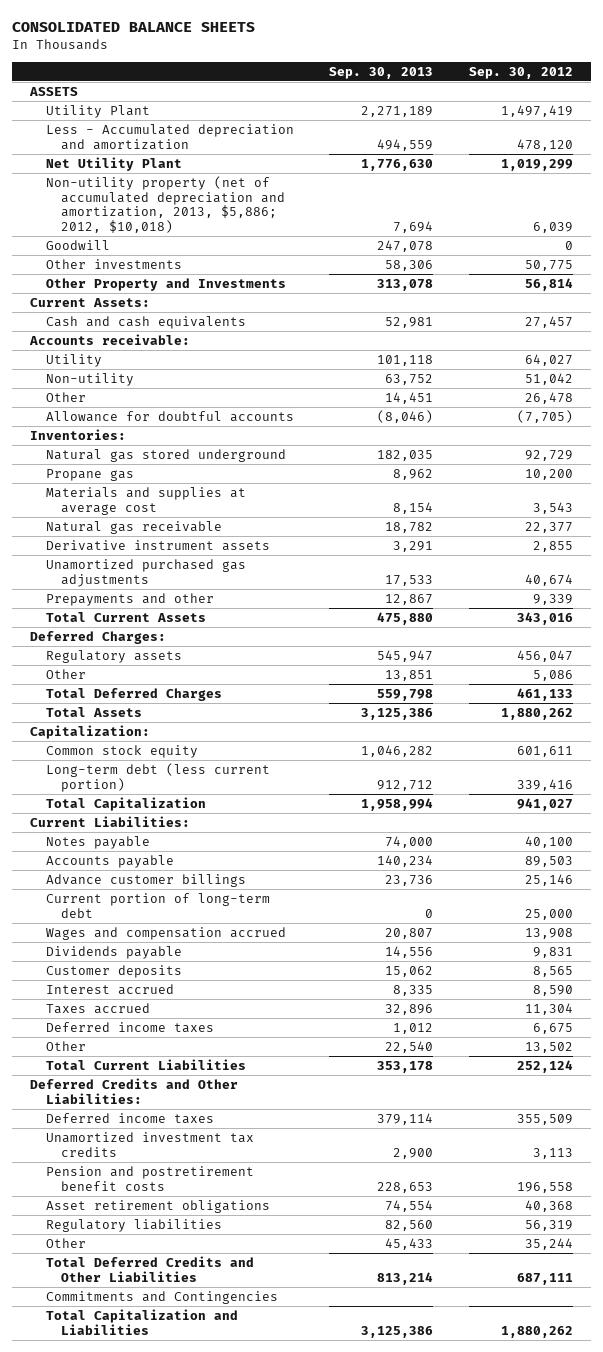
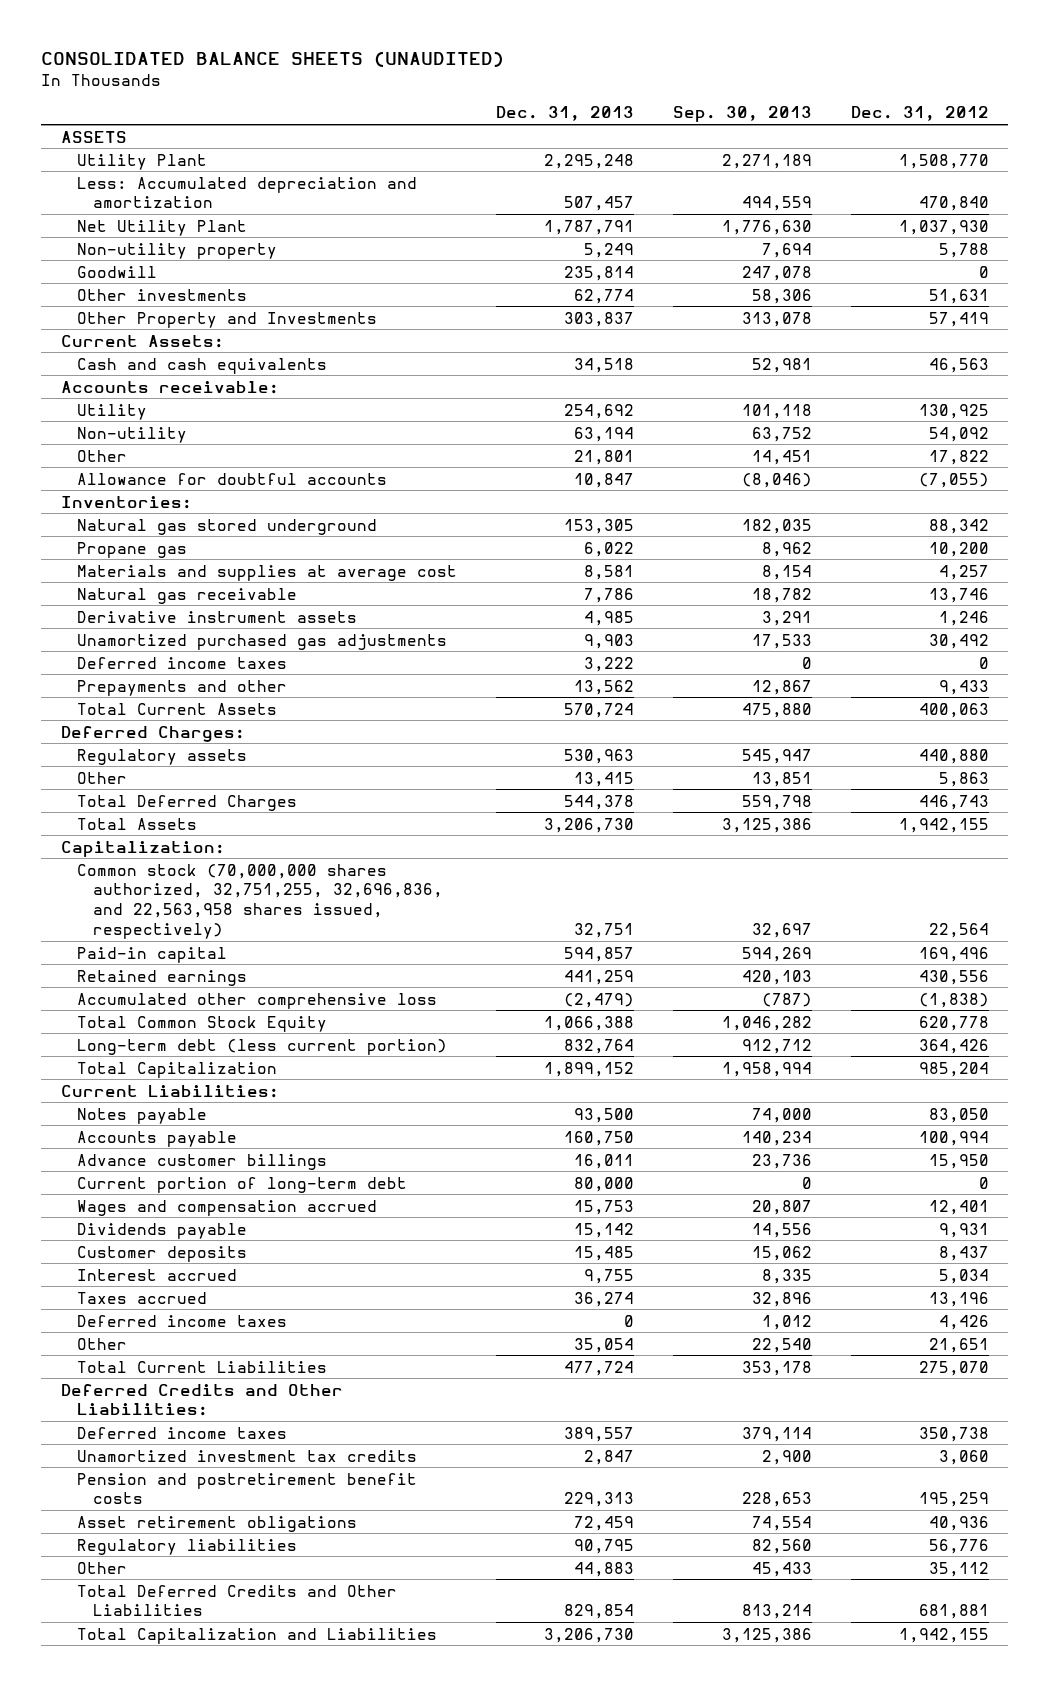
- CONSOLIDATED BALANCE SHEETS
+ CONSOLIDATED BALANCE SHEETS (UNAUDITED)
- | Sep. 30, 2013 | Sep. 30, 2012
+ | Dec. 31, 2013 | Sep. 30, 2013 | Dec. 31, 2012
- Less - Accumulated depreciation and amortization | 494,559 | 478,120
+ Less: Accumulated depreciation and amortization | 507,457 | 494,559 | 470,840
- Non-utility property (net of accumulated depreciation and amortization, 2013, $5,886; 2012, $10,018) | 7,694 | 6,039
+ Non-utility property | 5,249 | 7,694 | 5,788
+ Deferred income taxes | 3,222 | 0 | 0
- Common stock equity | 1,046,282 | 601,611
+ Common stock (70,000,000 shares authorized, 32,751,255, 32,696,836, and 22,563,958 shares issued, respectively) | 32,751 | 32,697 | 22,564
+ Paid-in capital | 594,857 | 594,269 | 169,496
+ Retained earnings | 441,259 | 420,103 | 430,556
+ Accumulated other comprehensive loss | (2,479) | (787) | (1,838)
+ Total Common Stock Equity | 1,066,388 | 1,046,282 | 620,778
- Commitments and Contingencies

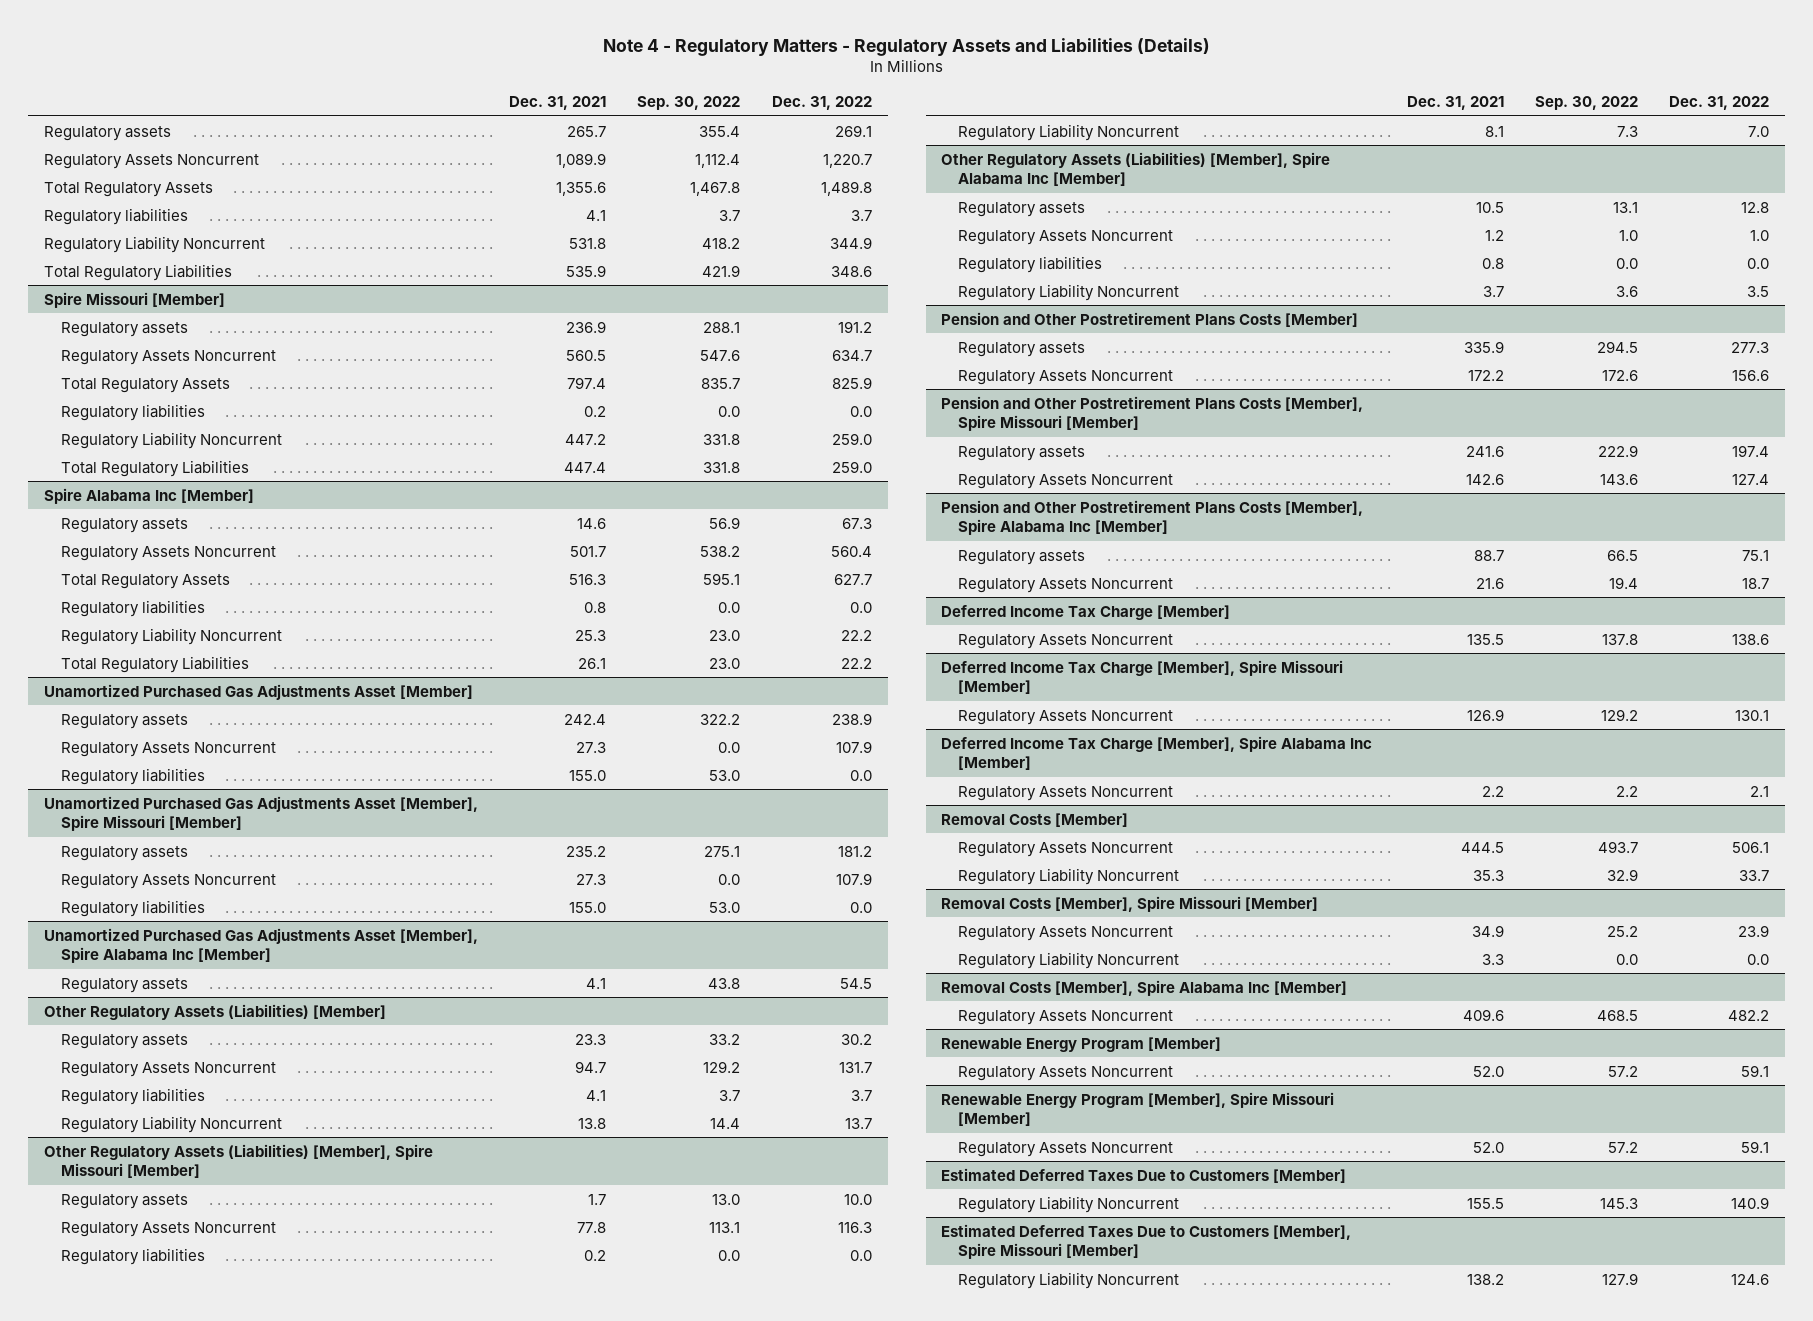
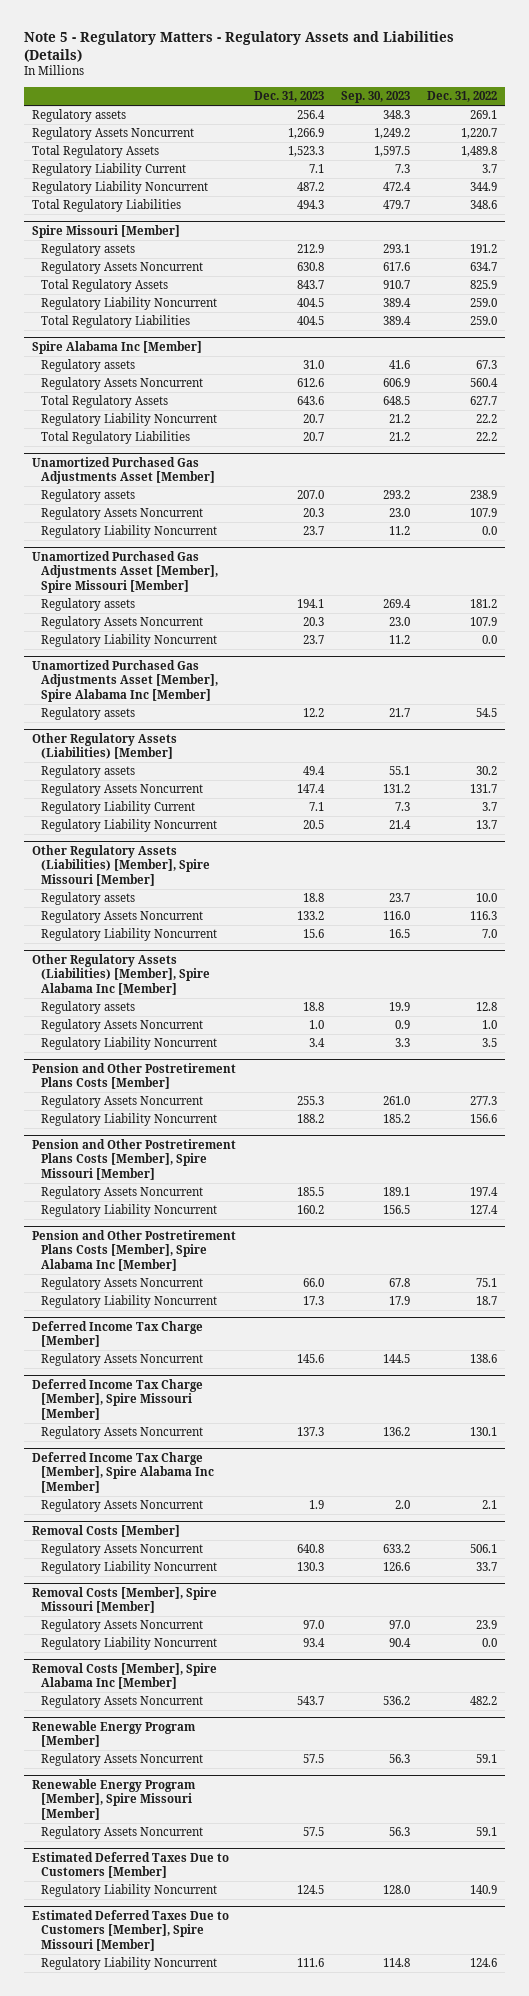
- Note 4 - Regulatory Matters - Regulatory Assets and Liabilities (Details)
+ Note 5 - Regulatory Matters - Regulatory Assets and Liabilities (Details)
- | Dec. 31, 2021 | Sep. 30, 2022 | Dec. 31, 2022
+ | Dec. 31, 2023 | Sep. 30, 2023 | Dec. 31, 2022
- Regulatory liabilities | 4.1 | 3.7 | 3.7
+ Regulatory Liability Current | 7.1 | 7.3 | 3.7
@ Spire Missouri [Member]
- Regulatory liabilities | 0.2 | 0.0 | 0.0
@ Spire Alabama Inc [Member]
- Regulatory liabilities | 0.8 | 0.0 | 0.0
@ Unamortized Purchased Gas Adjustments Asset [Member]
- Regulatory liabilities | 155.0 | 53.0 | 0.0
+ Regulatory Liability Noncurrent | 23.7 | 11.2 | 0.0
@ Unamortized Purchased Gas Adjustments Asset [Member], Spire Missouri [Member]
- Regulatory liabilities | 155.0 | 53.0 | 0.0
+ Regulatory Liability Noncurrent | 23.7 | 11.2 | 0.0
@ Other Regulatory Assets (Liabilities) [Member]
- Regulatory liabilities | 4.1 | 3.7 | 3.7
+ Regulatory Liability Current | 7.1 | 7.3 | 3.7
@ Other Regulatory Assets (Liabilities) [Member], Spire Missouri [Member]
- Regulatory liabilities | 0.2 | 0.0 | 0.0
@ Other Regulatory Assets (Liabilities) [Member], Spire Alabama Inc [Member]
- Regulatory liabilities | 0.8 | 0.0 | 0.0
@ Pension and Other Postretirement Plans Costs [Member]
- Regulatory assets | 335.9 | 294.5 | 277.3
- Regulatory Assets Noncurrent | 172.2 | 172.6 | 156.6
+ Regulatory Assets Noncurrent | 255.3 | 261.0 | 277.3
+ Regulatory Liability Noncurrent | 188.2 | 185.2 | 156.6
@ Pension and Other Postretirement Plans Costs [Member], Spire Missouri [Member]
- Regulatory assets | 241.6 | 222.9 | 197.4
- Regulatory Assets Noncurrent | 142.6 | 143.6 | 127.4
+ Regulatory Assets Noncurrent | 185.5 | 189.1 | 197.4
+ Regulatory Liability Noncurrent | 160.2 | 156.5 | 127.4
@ Pension and Other Postretirement Plans Costs [Member], Spire Alabama Inc [Member]
- Regulatory assets | 88.7 | 66.5 | 75.1
- Regulatory Assets Noncurrent | 21.6 | 19.4 | 18.7
+ Regulatory Assets Noncurrent | 66.0 | 67.8 | 75.1
+ Regulatory Liability Noncurrent | 17.3 | 17.9 | 18.7

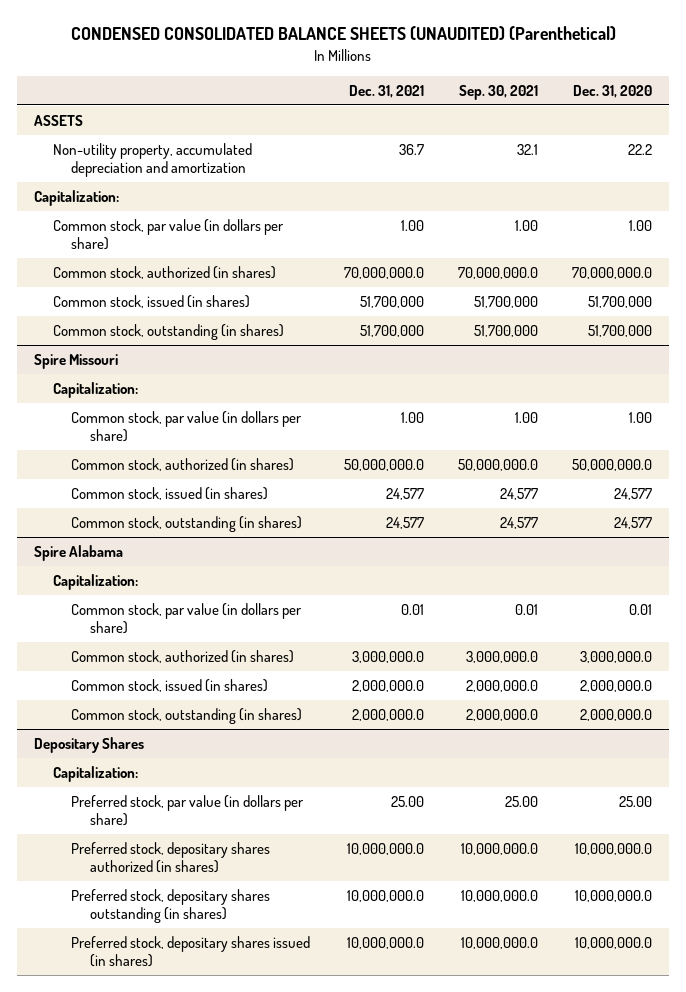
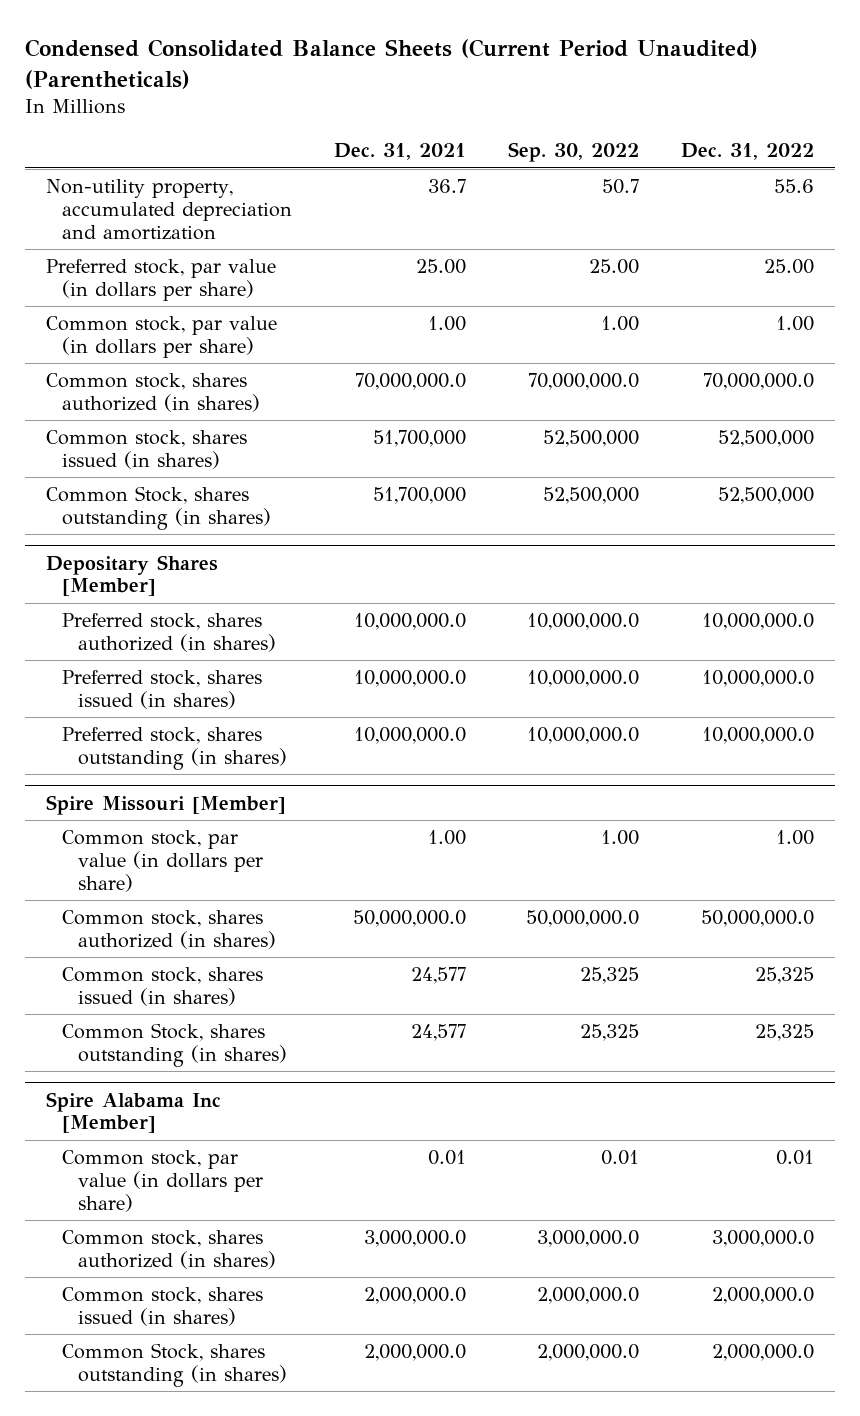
- CONDENSED CONSOLIDATED BALANCE SHEETS (UNAUDITED) (Parenthetical)
+ Condensed Consolidated Balance Sheets (Current Period Unaudited) (Parentheticals)
- | Dec. 31, 2021 | Sep. 30, 2021 | Dec. 31, 2020
+ | Dec. 31, 2021 | Sep. 30, 2022 | Dec. 31, 2022
- ASSETS
- Capitalization:
+ Preferred stock, par value (in dollars per share) | 25.00 | 25.00 | 25.00
- Common stock, authorized (in shares) | 70,000,000.0 | 70,000,000.0 | 70,000,000.0
- Common stock, issued (in shares) | 51,700,000 | 51,700,000 | 51,700,000
- Common stock, outstanding (in shares) | 51,700,000 | 51,700,000 | 51,700,000
- Spire Missouri
- Capitalization:
+ Common stock, shares authorized (in shares) | 70,000,000.0 | 70,000,000.0 | 70,000,000.0
+ Common stock, shares issued (in shares) | 51,700,000 | 52,500,000 | 52,500,000
+ Common Stock, shares outstanding (in shares) | 51,700,000 | 52,500,000 | 52,500,000
+ Depositary Shares [Member]
+ Preferred stock, shares authorized (in shares) | 10,000,000.0 | 10,000,000.0 | 10,000,000.0
+ Preferred stock, shares issued (in shares) | 10,000,000.0 | 10,000,000.0 | 10,000,000.0
+ Preferred stock, shares outstanding (in shares) | 10,000,000.0 | 10,000,000.0 | 10,000,000.0
+ Spire Missouri [Member]
- Common stock, authorized (in shares) | 50,000,000.0 | 50,000,000.0 | 50,000,000.0
- Common stock, issued (in shares) | 24,577 | 24,577 | 24,577
- Common stock, outstanding (in shares) | 24,577 | 24,577 | 24,577
- Spire Alabama
- Capitalization:
+ Common stock, shares authorized (in shares) | 50,000,000.0 | 50,000,000.0 | 50,000,000.0
+ Common stock, shares issued (in shares) | 24,577 | 25,325 | 25,325
+ Common Stock, shares outstanding (in shares) | 24,577 | 25,325 | 25,325
+ Spire Alabama Inc [Member]
- Common stock, authorized (in shares) | 3,000,000.0 | 3,000,000.0 | 3,000,000.0
- Common stock, issued (in shares) | 2,000,000.0 | 2,000,000.0 | 2,000,000.0
- Common stock, outstanding (in shares) | 2,000,000.0 | 2,000,000.0 | 2,000,000.0
- Depositary Shares
- Capitalization:
- Preferred stock, par value (in dollars per share) | 25.00 | 25.00 | 25.00
- Preferred stock, depositary shares authorized (in shares) | 10,000,000.0 | 10,000,000.0 | 10,000,000.0
- Preferred stock, depositary shares outstanding (in shares) | 10,000,000.0 | 10,000,000.0 | 10,000,000.0
- Preferred stock, depositary shares issued (in shares) | 10,000,000.0 | 10,000,000.0 | 10,000,000.0
+ Common stock, shares authorized (in shares) | 3,000,000.0 | 3,000,000.0 | 3,000,000.0
+ Common stock, shares issued (in shares) | 2,000,000.0 | 2,000,000.0 | 2,000,000.0
+ Common Stock, shares outstanding (in shares) | 2,000,000.0 | 2,000,000.0 | 2,000,000.0

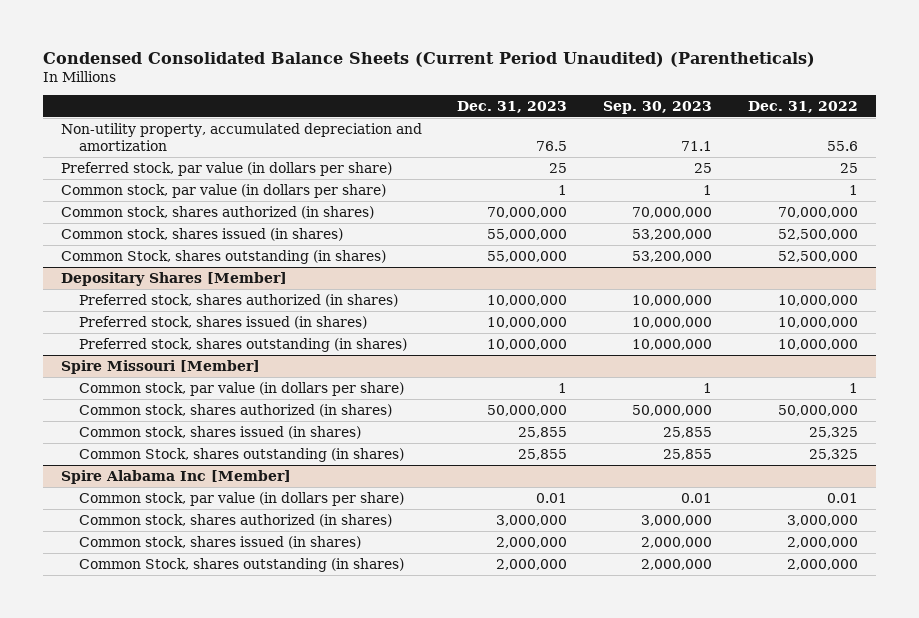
- | Dec. 31, 2021 | Sep. 30, 2022 | Dec. 31, 2022
+ | Dec. 31, 2023 | Sep. 30, 2023 | Dec. 31, 2022
- Preferred stock, par value (in dollars per share) | 25.00 | 25.00 | 25.00
- Common stock, par value (in dollars per share) | 1.00 | 1.00 | 1.00
- Common stock, shares authorized (in shares) | 70,000,000.0 | 70,000,000.0 | 70,000,000.0
+ Preferred stock, par value (in dollars per share) | 25 | 25 | 25
+ Common stock, par value (in dollars per share) | 1 | 1 | 1
+ Common stock, shares authorized (in shares) | 70,000,000 | 70,000,000 | 70,000,000
@ Depositary Shares [Member]
- Preferred stock, shares authorized (in shares) | 10,000,000.0 | 10,000,000.0 | 10,000,000.0
- Preferred stock, shares issued (in shares) | 10,000,000.0 | 10,000,000.0 | 10,000,000.0
- Preferred stock, shares outstanding (in shares) | 10,000,000.0 | 10,000,000.0 | 10,000,000.0
+ Preferred stock, shares authorized (in shares) | 10,000,000 | 10,000,000 | 10,000,000
+ Preferred stock, shares issued (in shares) | 10,000,000 | 10,000,000 | 10,000,000
+ Preferred stock, shares outstanding (in shares) | 10,000,000 | 10,000,000 | 10,000,000
@ Spire Missouri [Member]
- Common stock, par value (in dollars per share) | 1.00 | 1.00 | 1.00
- Common stock, shares authorized (in shares) | 50,000,000.0 | 50,000,000.0 | 50,000,000.0
+ Common stock, par value (in dollars per share) | 1 | 1 | 1
+ Common stock, shares authorized (in shares) | 50,000,000 | 50,000,000 | 50,000,000
@ Spire Alabama Inc [Member]
- Common stock, shares authorized (in shares) | 3,000,000.0 | 3,000,000.0 | 3,000,000.0
- Common stock, shares issued (in shares) | 2,000,000.0 | 2,000,000.0 | 2,000,000.0
- Common Stock, shares outstanding (in shares) | 2,000,000.0 | 2,000,000.0 | 2,000,000.0
+ Common stock, shares authorized (in shares) | 3,000,000 | 3,000,000 | 3,000,000
+ Common stock, shares issued (in shares) | 2,000,000 | 2,000,000 | 2,000,000
+ Common Stock, shares outstanding (in shares) | 2,000,000 | 2,000,000 | 2,000,000

